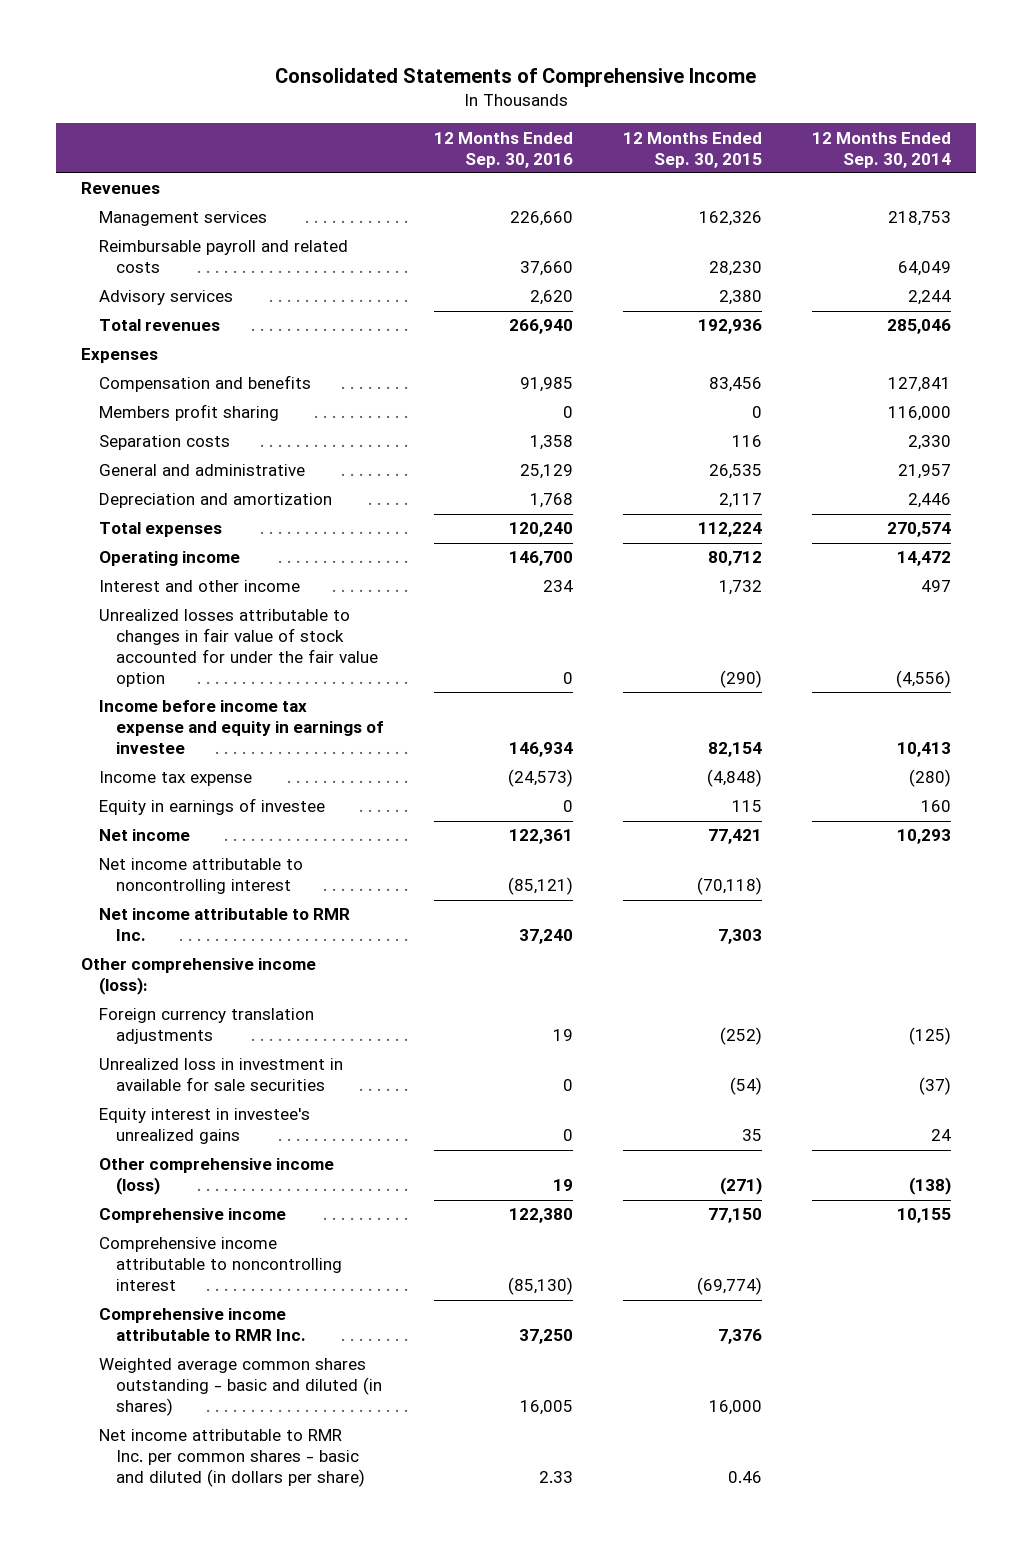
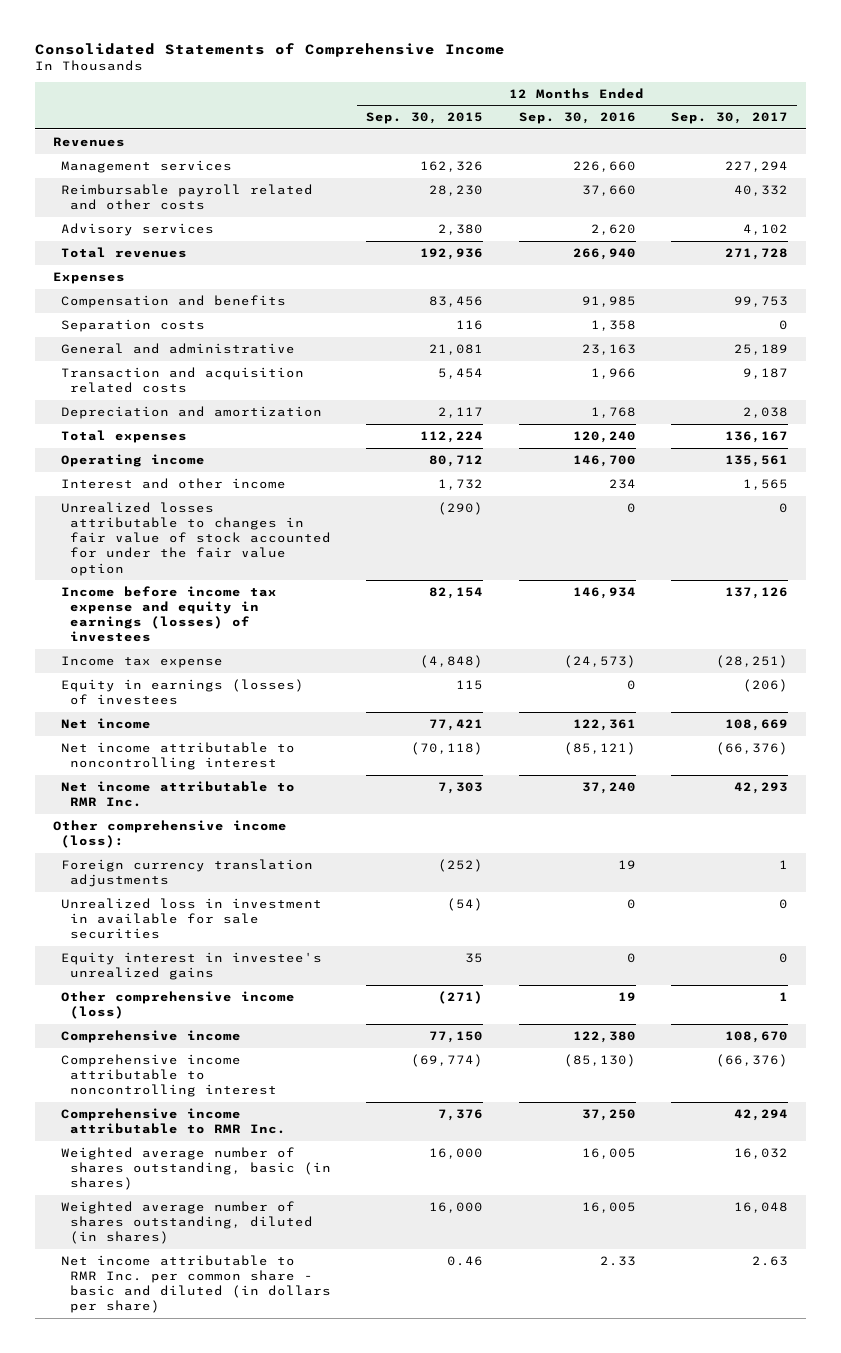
- | 12 Months Ended Sep. 30, 2016 | 12 Months Ended Sep. 30, 2015 | 12 Months Ended Sep. 30, 2014
+ | 12 Months Ended Sep. 30, 2015 | 12 Months Ended Sep. 30, 2016 | 12 Months Ended Sep. 30, 2017
- Reimbursable payroll and related costs | 37,660 | 28,230 | 64,049
+ Reimbursable payroll related and other costs | 28,230 | 37,660 | 40,332
- Members profit sharing | 0 | 0 | 116,000
- General and administrative | 25,129 | 26,535 | 21,957
+ General and administrative | 21,081 | 23,163 | 25,189
+ Transaction and acquisition related costs | 5,454 | 1,966 | 9,187
- Income before income tax expense and equity in earnings of investee | 146,934 | 82,154 | 10,413
+ Income before income tax expense and equity in earnings (losses) of investees | 82,154 | 146,934 | 137,126
- Equity in earnings of investee | 0 | 115 | 160
+ Equity in earnings (losses) of investees | 115 | 0 | (206)
- Weighted average common shares outstanding - basic and diluted (in shares) | 16,005 | 16,000 |
- Net income attributable to RMR Inc. per common shares - basic and diluted (in dollars per share) | 2.33 | 0.46 |
+ Weighted average number of shares outstanding, basic (in shares) | 16,000 | 16,005 | 16,032
+ Weighted average number of shares outstanding, diluted (in shares) | 16,000 | 16,005 | 16,048
+ Net income attributable to RMR Inc. per common share - basic and diluted (in dollars per share) | 0.46 | 2.33 | 2.63

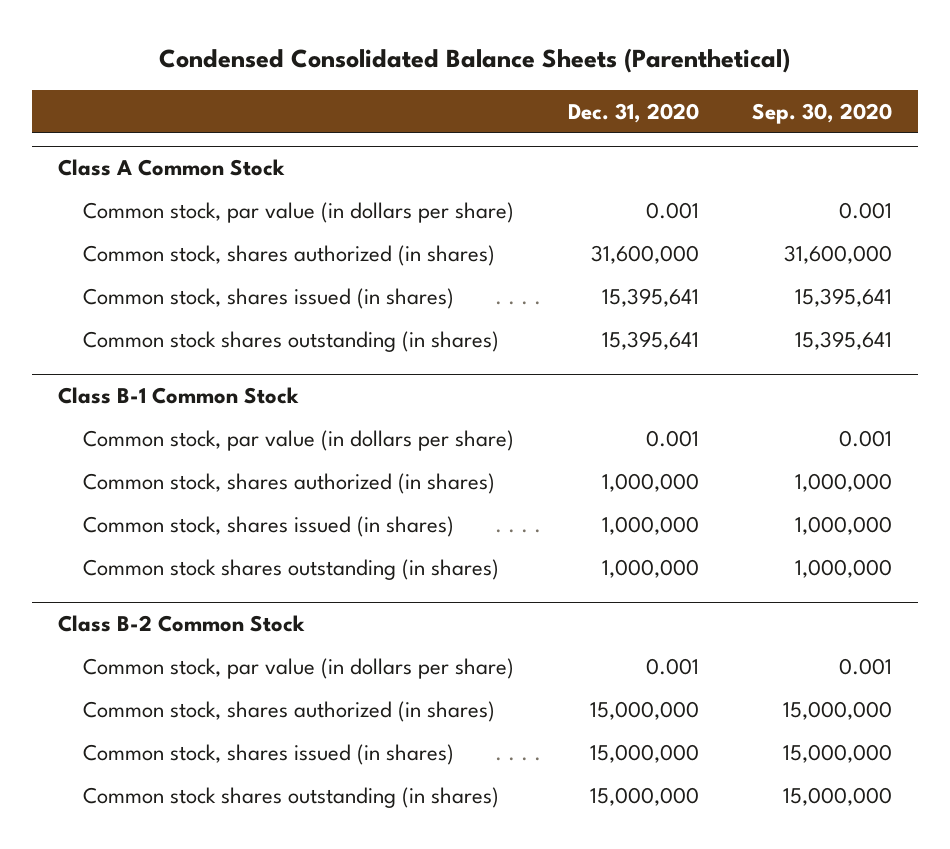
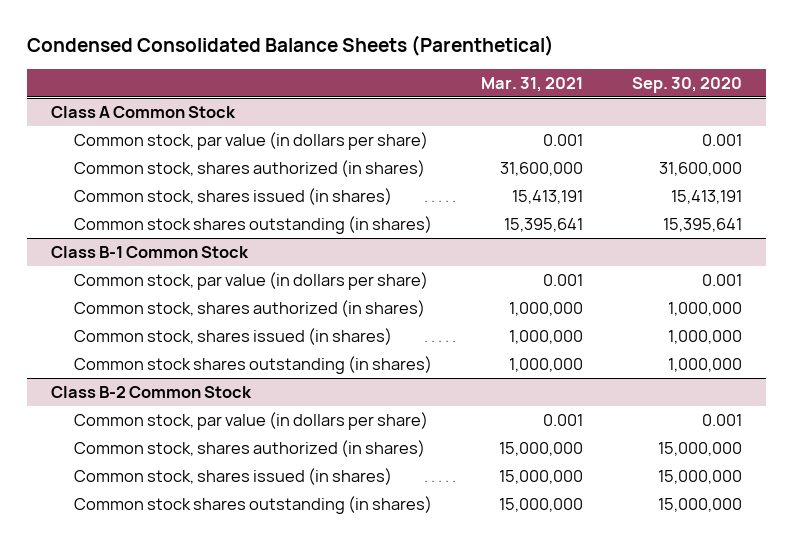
- | Dec. 31, 2020 | Sep. 30, 2020
+ | Mar. 31, 2021 | Sep. 30, 2020
@ Class A Common Stock
- Common stock, shares issued (in shares) | 15,395,641 | 15,395,641
+ Common stock, shares issued (in shares) | 15,413,191 | 15,413,191

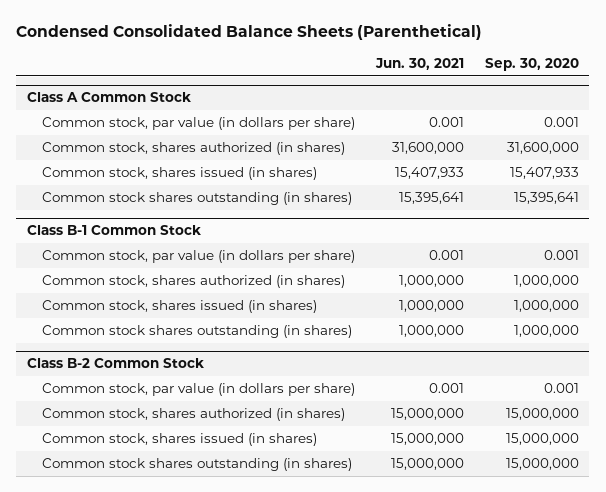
- | Mar. 31, 2021 | Sep. 30, 2020
+ | Jun. 30, 2021 | Sep. 30, 2020
@ Class A Common Stock
- Common stock, shares issued (in shares) | 15,413,191 | 15,413,191
+ Common stock, shares issued (in shares) | 15,407,933 | 15,407,933

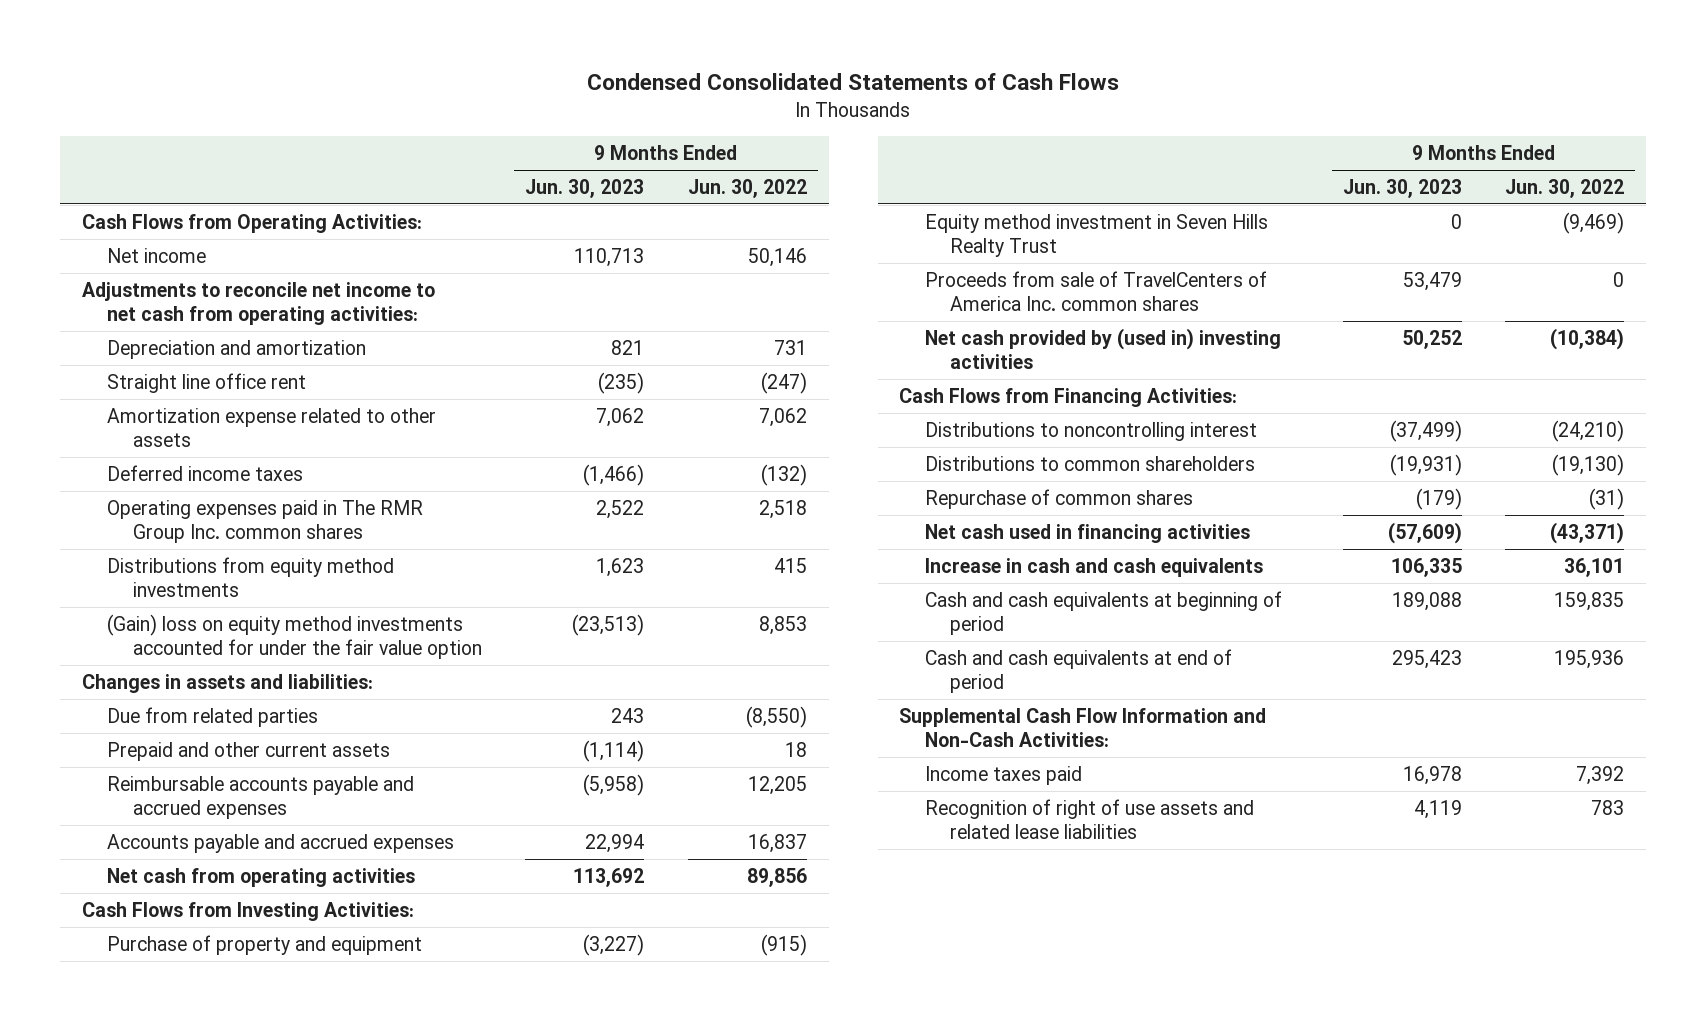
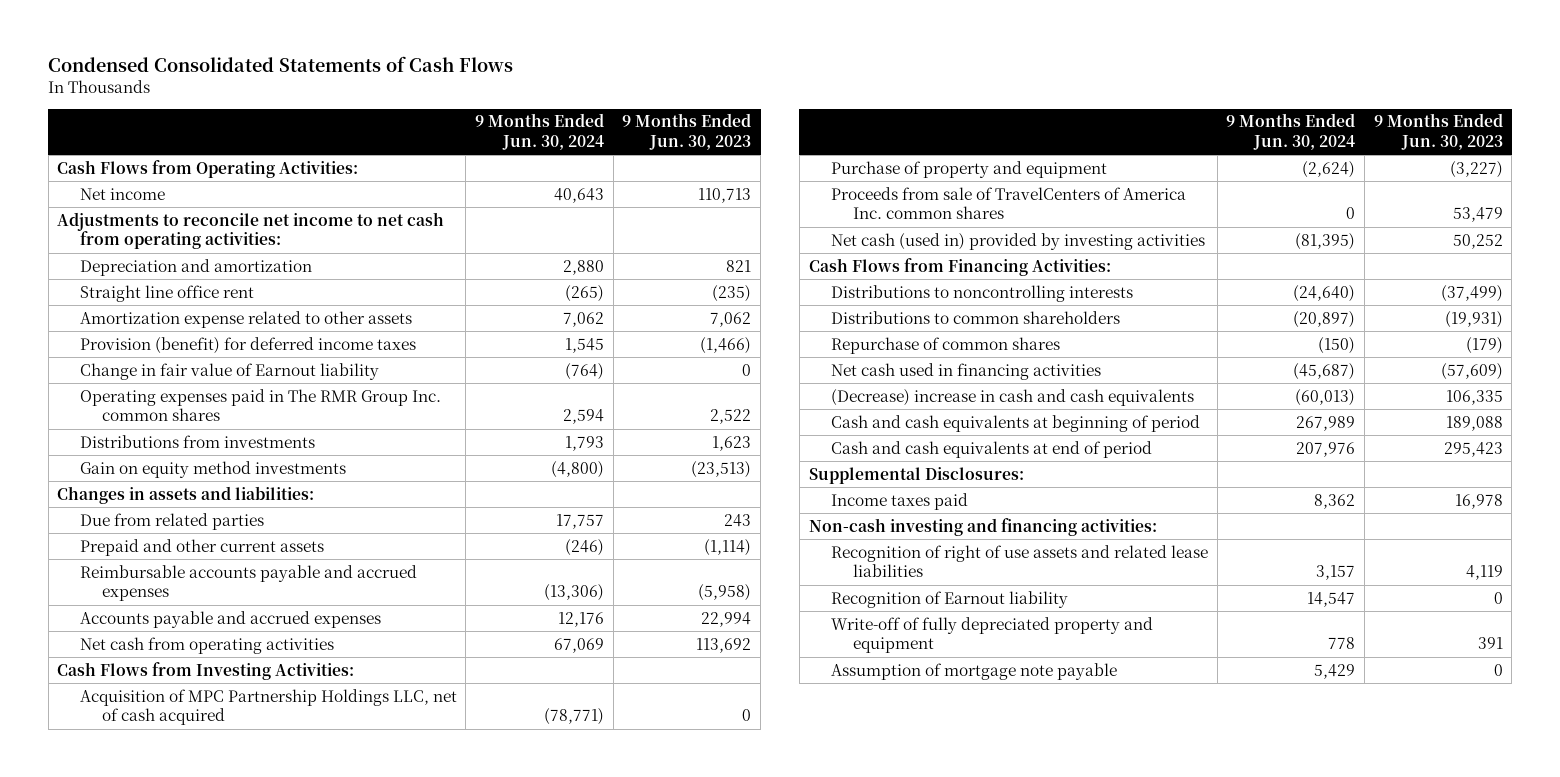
- | 9 Months Ended Jun. 30, 2023 | 9 Months Ended Jun. 30, 2022
+ | 9 Months Ended Jun. 30, 2024 | 9 Months Ended Jun. 30, 2023
- Deferred income taxes | (1,466) | (132)
+ Provision (benefit) for deferred income taxes | 1,545 | (1,466)
+ Change in fair value of Earnout liability | (764) | 0
- Distributions from equity method investments | 1,623 | 415
- (Gain) loss on equity method investments accounted for under the fair value option | (23,513) | 8,853
+ Distributions from investments | 1,793 | 1,623
+ Gain on equity method investments | (4,800) | (23,513)
+ Acquisition of MPC Partnership Holdings LLC, net of cash acquired | (78,771) | 0
- Equity method investment in Seven Hills Realty Trust | 0 | (9,469)
- Net cash provided by (used in) investing activities | 50,252 | (10,384)
+ Net cash (used in) provided by investing activities | (81,395) | 50,252
- Distributions to noncontrolling interest | (37,499) | (24,210)
+ Distributions to noncontrolling interests | (24,640) | (37,499)
- Increase in cash and cash equivalents | 106,335 | 36,101
+ (Decrease) increase in cash and cash equivalents | (60,013) | 106,335
- Supplemental Cash Flow Information and Non-Cash Activities:
+ Supplemental Disclosures:
+ Non-cash investing and financing activities:
+ Recognition of Earnout liability | 14,547 | 0
+ Write-off of fully depreciated property and equipment | 778 | 391
+ Assumption of mortgage note payable | 5,429 | 0

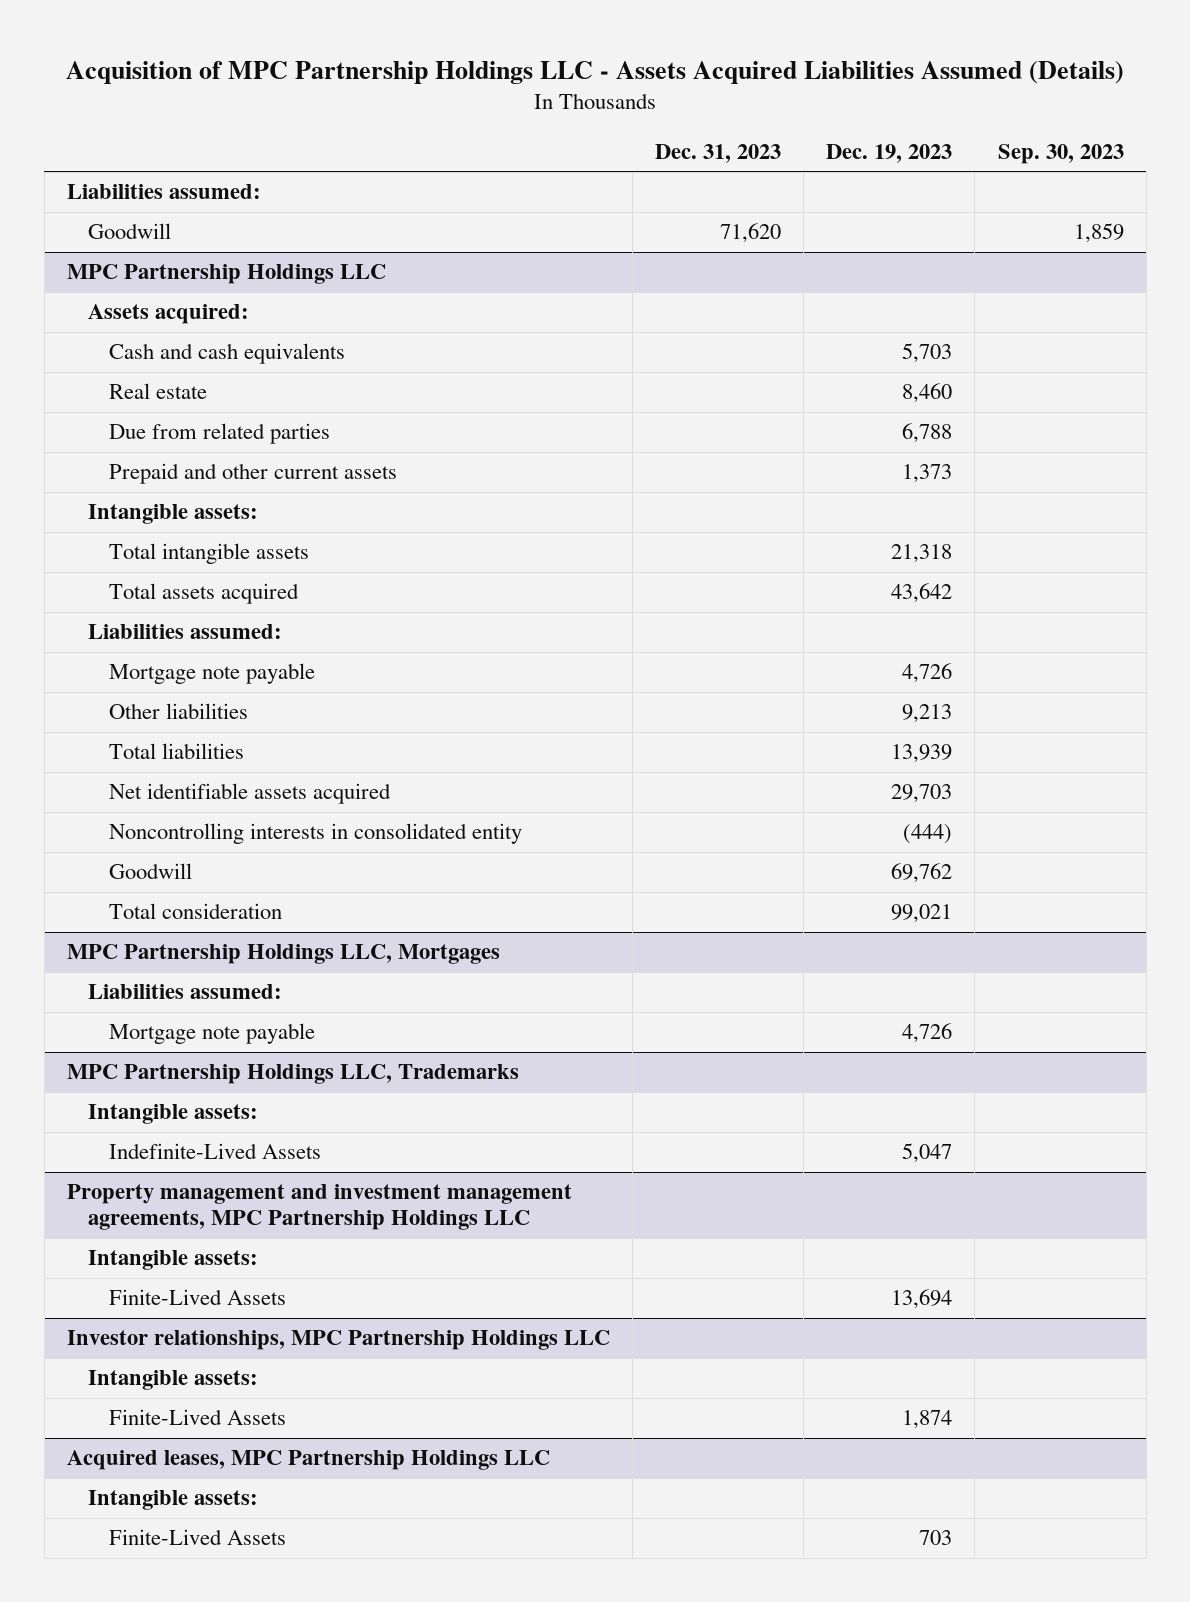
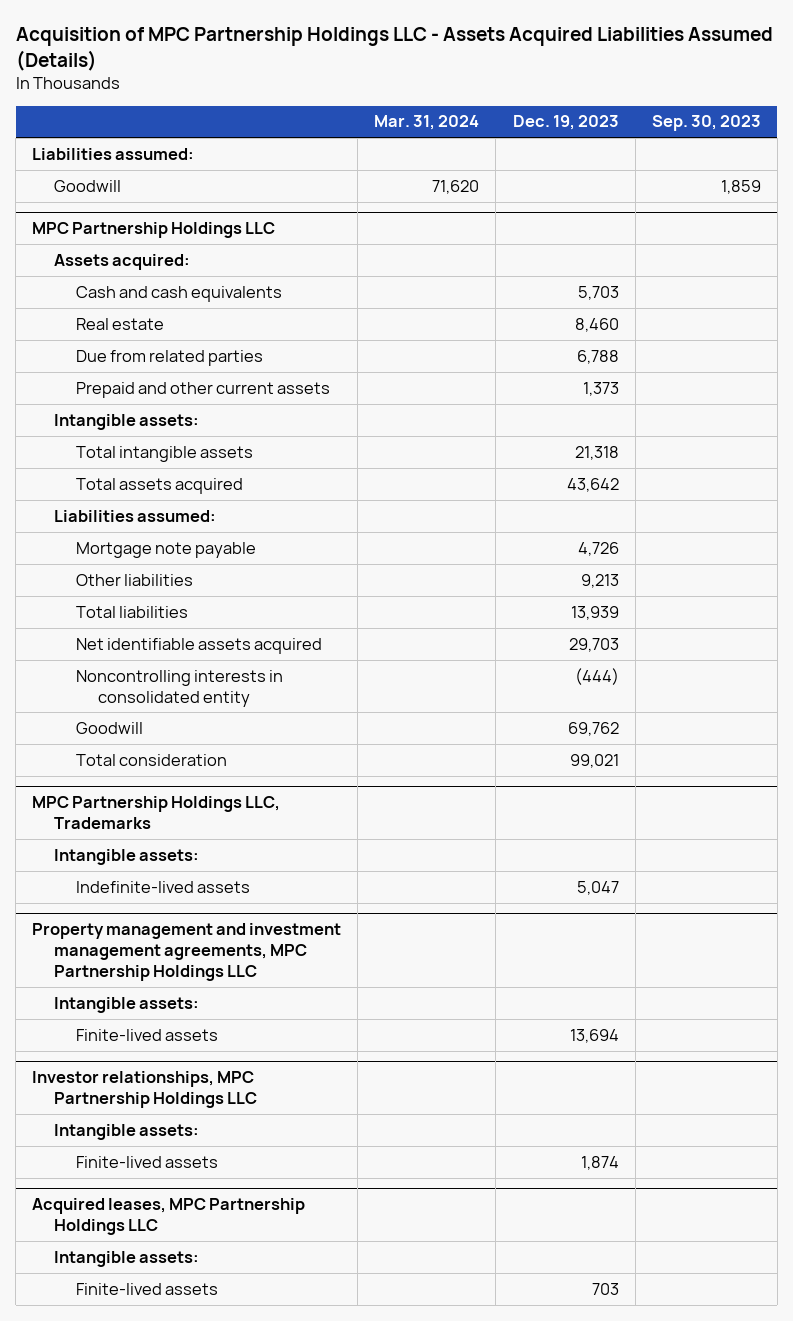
- | Dec. 31, 2023 | Dec. 19, 2023 | Sep. 30, 2023
+ | Mar. 31, 2024 | Dec. 19, 2023 | Sep. 30, 2023
- MPC Partnership Holdings LLC, Mortgages
- Liabilities assumed:
- Mortgage note payable | | 4,726 |
@ MPC Partnership Holdings LLC, Trademarks
- Indefinite-Lived Assets | | 5,047 |
+ Indefinite-lived assets | | 5,047 |
@ Property management and investment management agreements, MPC Partnership Holdings LLC
- Finite-Lived Assets | | 13,694 |
+ Finite-lived assets | | 13,694 |
@ Investor relationships, MPC Partnership Holdings LLC
- Finite-Lived Assets | | 1,874 |
+ Finite-lived assets | | 1,874 |
@ Acquired leases, MPC Partnership Holdings LLC
- Finite-Lived Assets | | 703 |
+ Finite-lived assets | | 703 |

